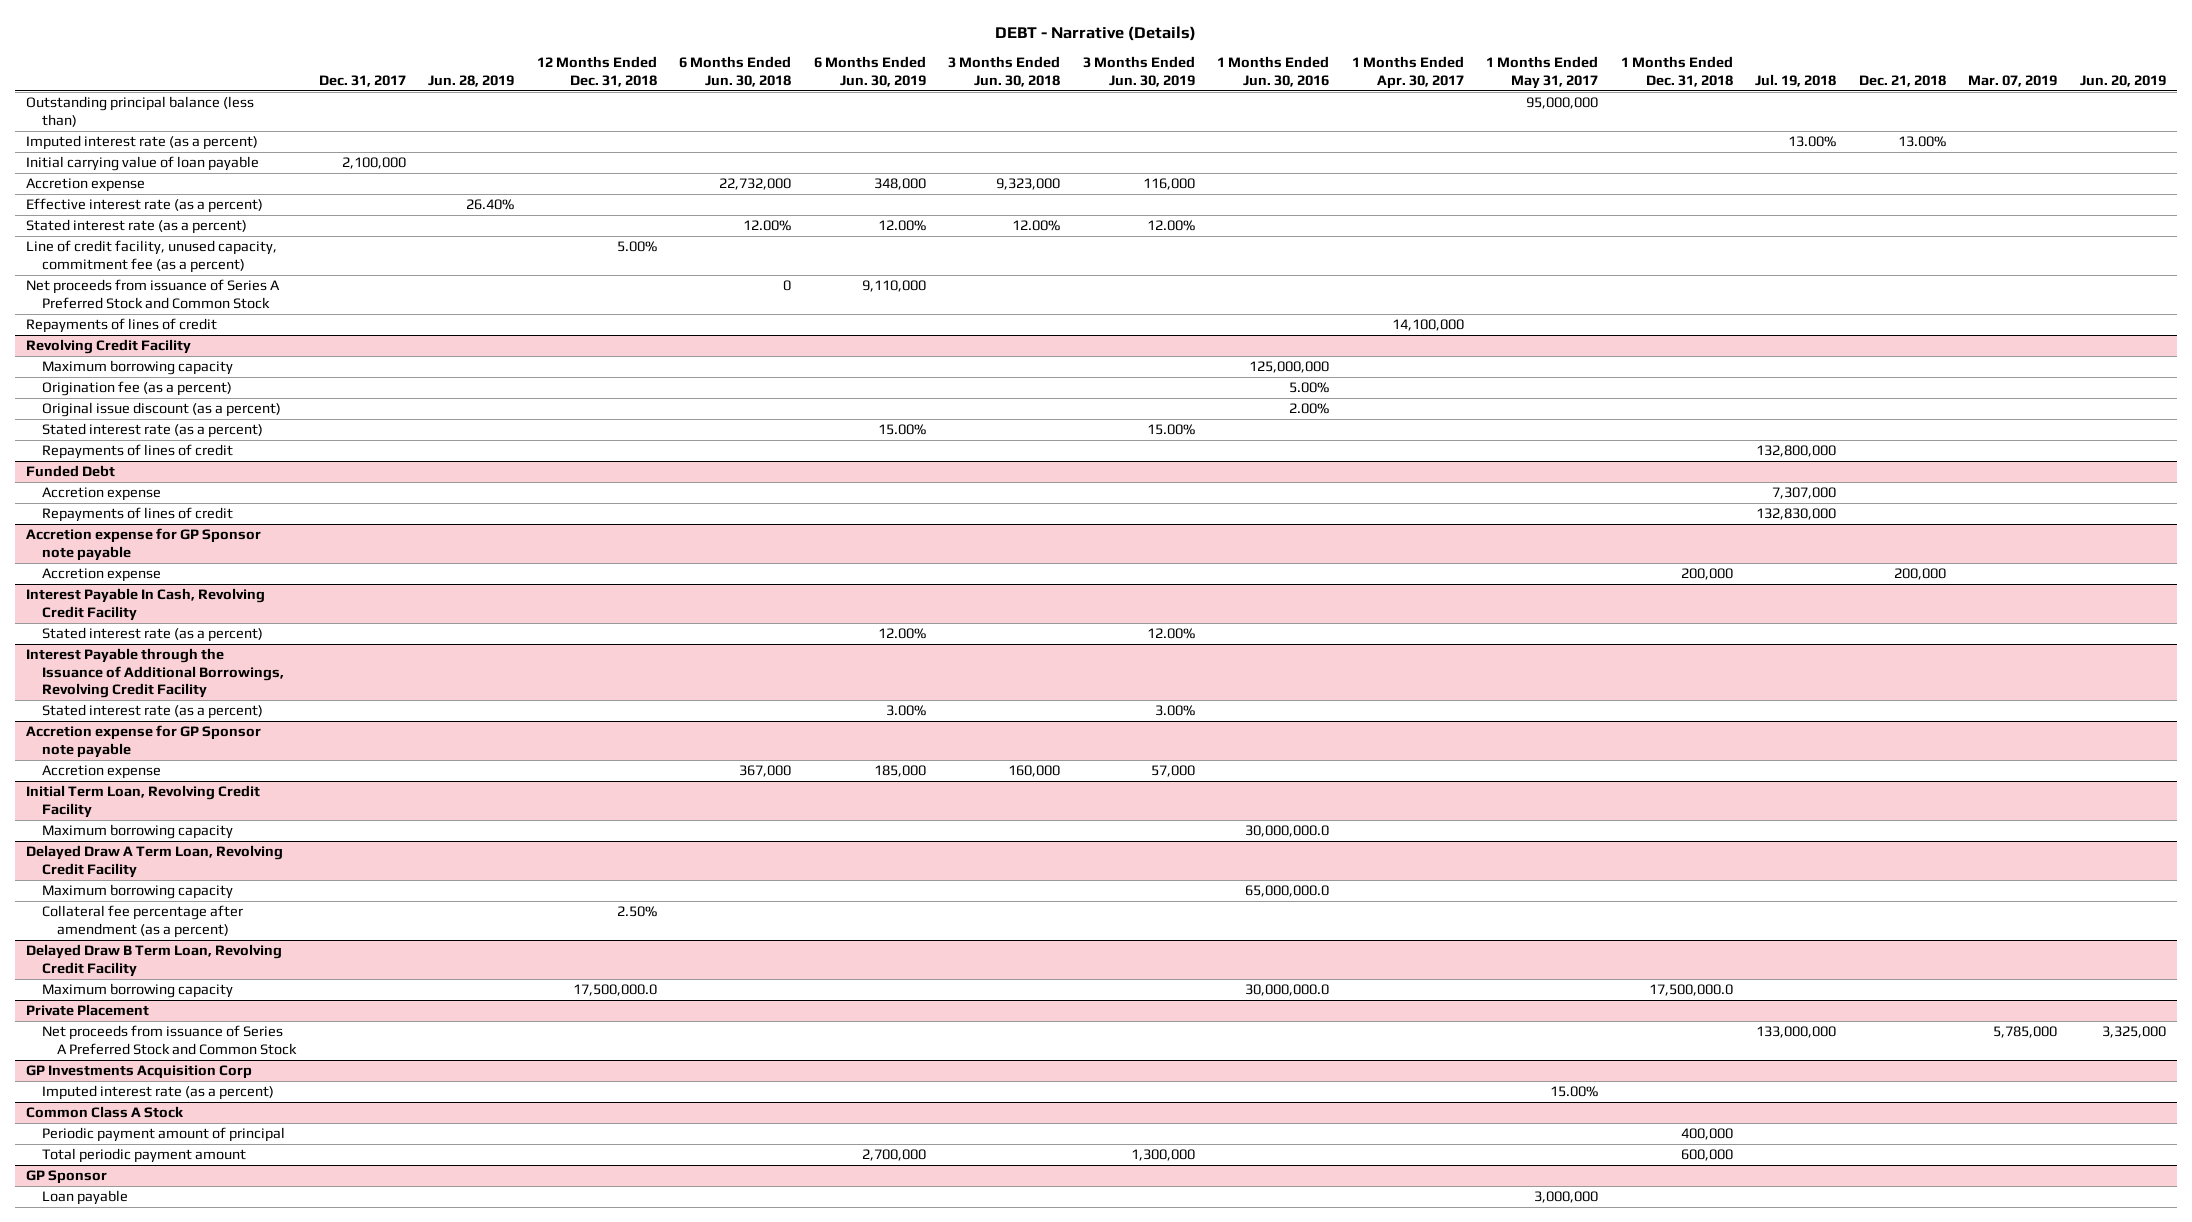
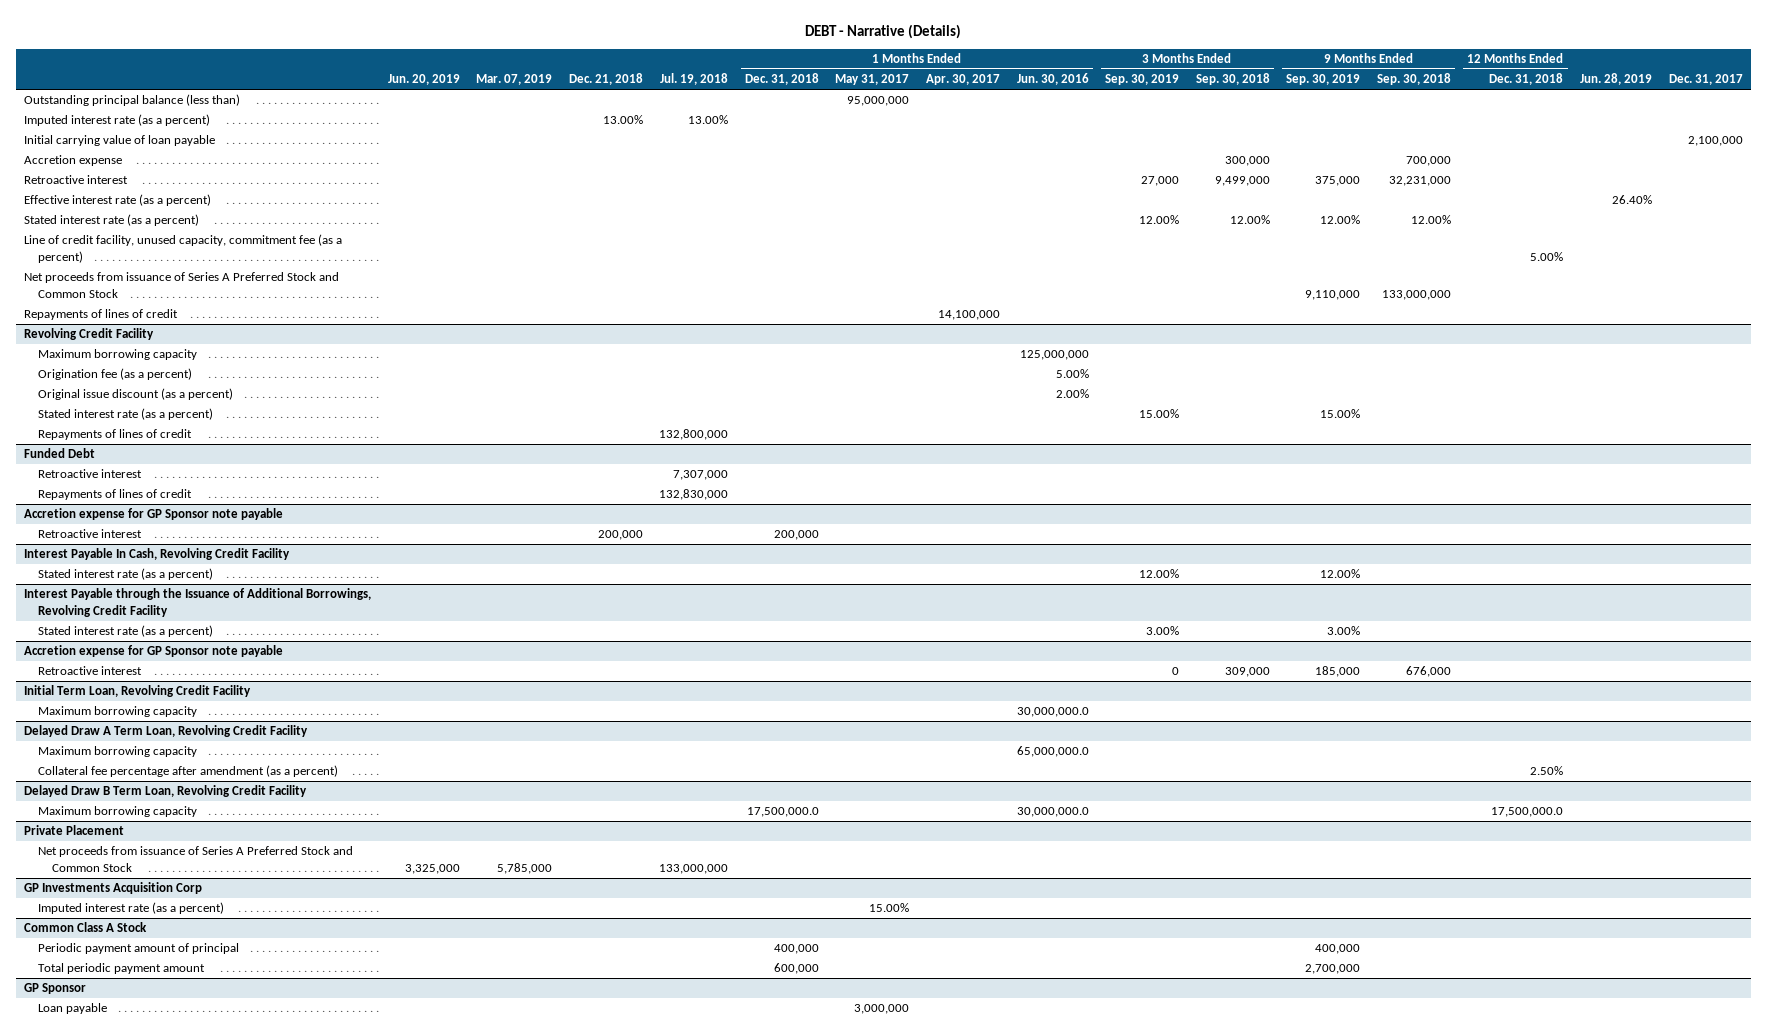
- | Dec. 31, 2017 | Jun. 28, 2019 | 12 Months Ended Dec. 31, 2018 | 6 Months Ended Jun. 30, 2018 | 6 Months Ended Jun. 30, 2019 | 3 Months Ended Jun. 30, 2018 | 3 Months Ended Jun. 30, 2019 | 1 Months Ended Jun. 30, 2016 | 1 Months Ended Apr. 30, 2017 | 1 Months Ended May 31, 2017 | 1 Months Ended Dec. 31, 2018 | Jul. 19, 2018 | Dec. 21, 2018 | Mar. 07, 2019 | Jun. 20, 2019
+ | Jun. 20, 2019 | Mar. 07, 2019 | Dec. 21, 2018 | Jul. 19, 2018 | 1 Months Ended Dec. 31, 2018 | 1 Months Ended May 31, 2017 | 1 Months Ended Apr. 30, 2017 | 1 Months Ended Jun. 30, 2016 | 3 Months Ended Sep. 30, 2019 | 3 Months Ended Sep. 30, 2018 | 9 Months Ended Sep. 30, 2019 | 9 Months Ended Sep. 30, 2018 | 12 Months Ended Dec. 31, 2018 | Jun. 28, 2019 | Dec. 31, 2017
+ Retroactive interest | | | | | | | | | 27,000 | 9,499,000 | 375,000 | 32,231,000 | | |
@ Funded Debt
- Accretion expense | | | | | | | | | | | | 7,307,000 | | |
+ Retroactive interest | | | | 7,307,000 | | | | | | | | | | |
@ Accretion expense for GP Sponsor note payable
- Accretion expense | | | | | | | | | | | 200,000 | | 200,000 | |
+ Retroactive interest | | | 200,000 | | 200,000 | | | | | | | | | |
- Accretion expense | | | | 367,000 | 185,000 | 160,000 | 57,000 | | | | | | | |
+ Retroactive interest | | | | | | | | | 0 | 309,000 | 185,000 | 676,000 | | |

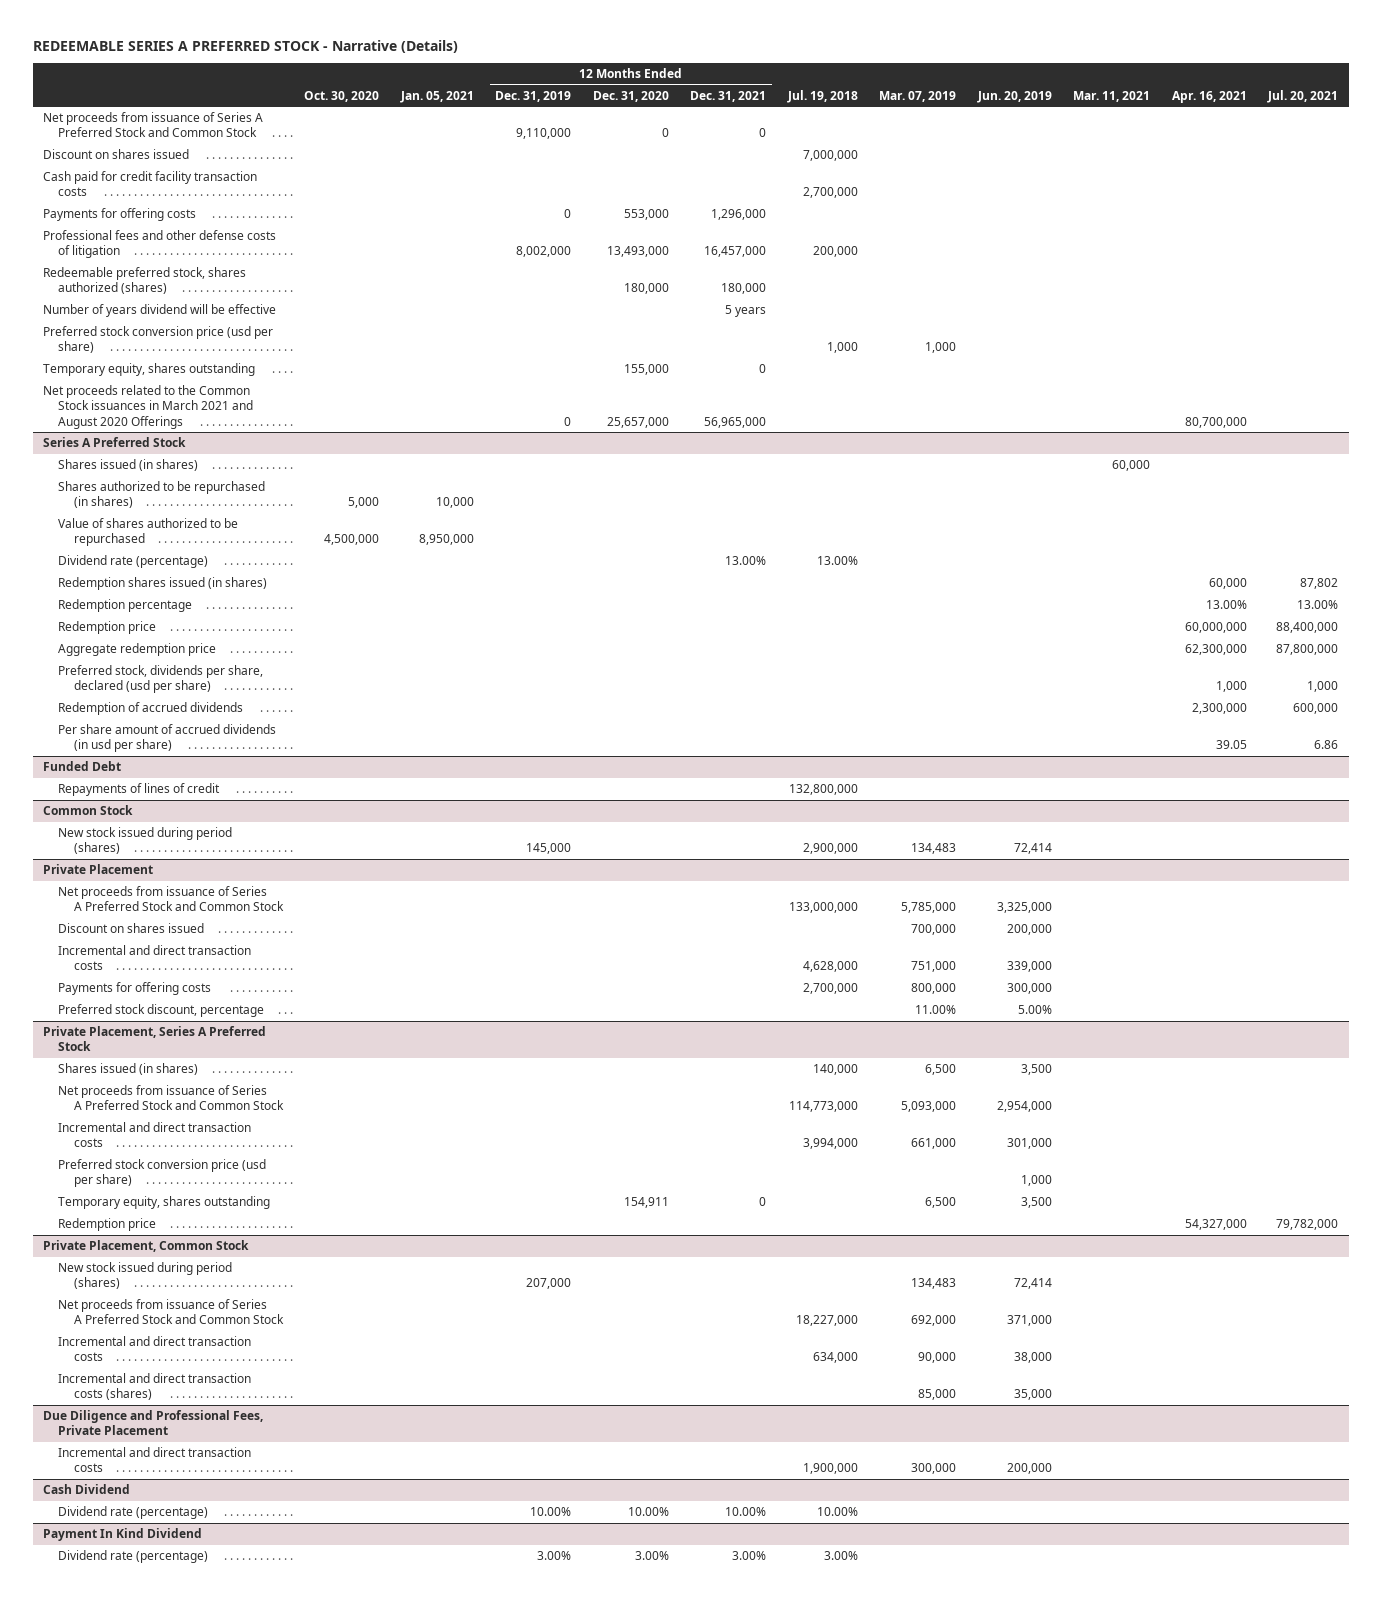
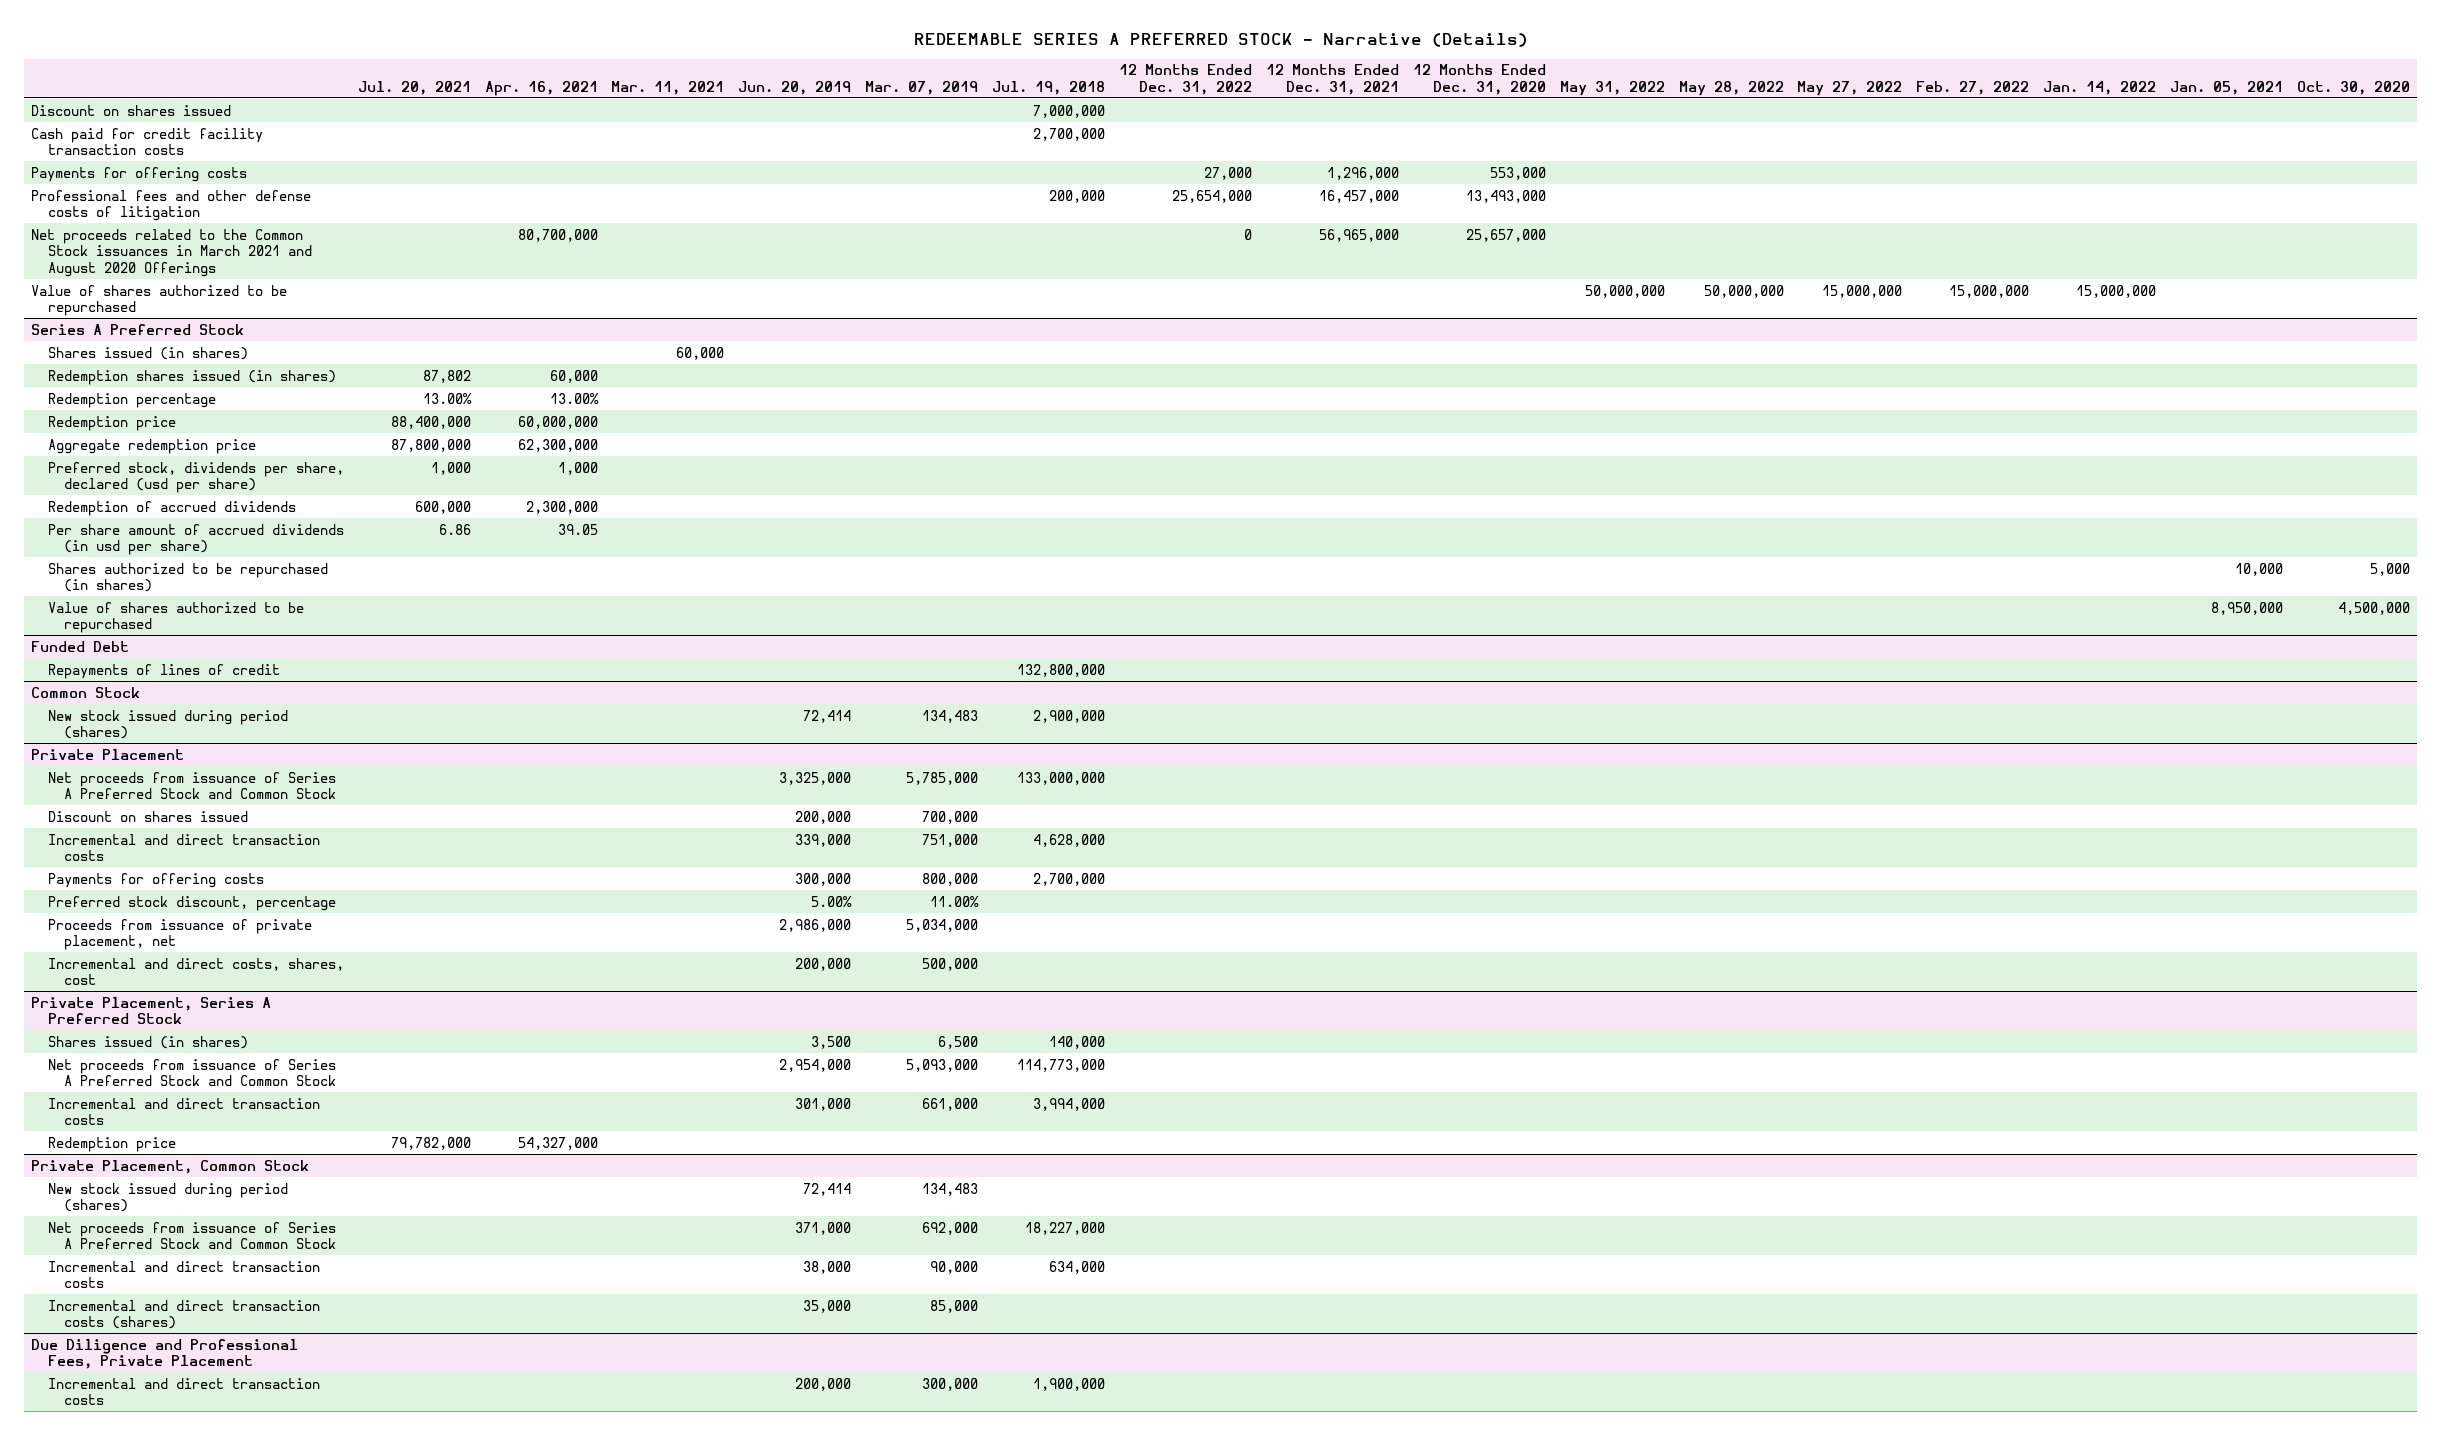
- | Oct. 30, 2020 | Jan. 05, 2021 | 12 Months Ended Dec. 31, 2019 | 12 Months Ended Dec. 31, 2020 | 12 Months Ended Dec. 31, 2021 | Jul. 19, 2018 | Mar. 07, 2019 | Jun. 20, 2019 | Mar. 11, 2021 | Apr. 16, 2021 | Jul. 20, 2021
+ | Jul. 20, 2021 | Apr. 16, 2021 | Mar. 11, 2021 | Jun. 20, 2019 | Mar. 07, 2019 | Jul. 19, 2018 | 12 Months Ended Dec. 31, 2022 | 12 Months Ended Dec. 31, 2021 | 12 Months Ended Dec. 31, 2020 | May 31, 2022 | May 28, 2022 | May 27, 2022 | Feb. 27, 2022 | Jan. 14, 2022 | Jan. 05, 2021 | Oct. 30, 2020
- Net proceeds from issuance of Series A Preferred Stock and Common Stock | | | 9,110,000 | 0 | 0 | | | | | |
- Redeemable preferred stock, shares authorized (shares) | | | | 180,000 | 180,000 | | | | | |
- Number of years dividend will be effective | | | | | 5 years | | | | | |
- Preferred stock conversion price (usd per share) | | | | | | 1,000 | 1,000 | | | |
- Temporary equity, shares outstanding | | | | 155,000 | 0 | | | | | |
+ Value of shares authorized to be repurchased | | | | | | | | | | 50,000,000 | 50,000,000 | 15,000,000 | 15,000,000 | 15,000,000 | |
@ Series A Preferred Stock
- Dividend rate (percentage) | | | | | 13.00% | 13.00% | | | | |
moved down: Shares authorized to be repurchased (in shares) | | | | | | | | | | | | | | | 10,000 | 5,000
moved down: Value of shares authorized to be repurchased | | | | | | | | | | | | | | | 8,950,000 | 4,500,000
@ Private Placement
+ Proceeds from issuance of private placement, net | | | | 2,986,000 | 5,034,000 | | | | | | | | | | |
+ Incremental and direct costs, shares, cost | | | | 200,000 | 500,000 | | | | | | | | | | |
@ Private Placement, Series A Preferred Stock
- Preferred stock conversion price (usd per share) | | | | | | | | 1,000 | | |
- Temporary equity, shares outstanding | | | | 154,911 | 0 | | 6,500 | 3,500 | | |
- Cash Dividend
- Dividend rate (percentage) | | | 10.00% | 10.00% | 10.00% | 10.00% | | | | |
- Payment In Kind Dividend
- Dividend rate (percentage) | | | 3.00% | 3.00% | 3.00% | 3.00% | | | | |

